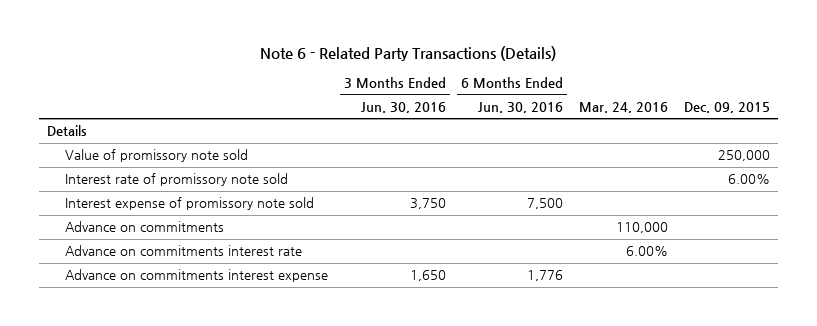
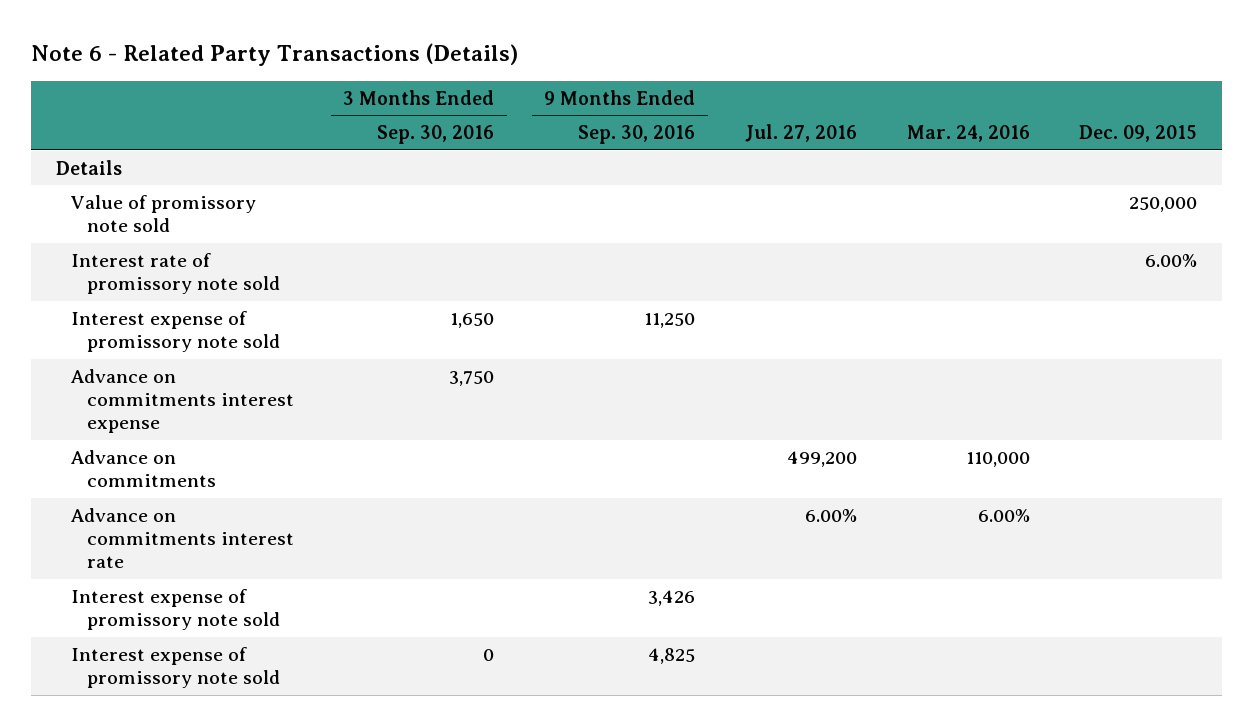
- | 3 Months Ended Jun. 30, 2016 | 6 Months Ended Jun. 30, 2016 | Mar. 24, 2016 | Dec. 09, 2015
+ | 3 Months Ended Sep. 30, 2016 | 9 Months Ended Sep. 30, 2016 | Jul. 27, 2016 | Mar. 24, 2016 | Dec. 09, 2015
moved up: Advance on commitments interest expense | 3,750 | | | |
+ Interest expense of promissory note sold | | 3,426 | | |
+ Interest expense of promissory note sold | 0 | 4,825 | | |

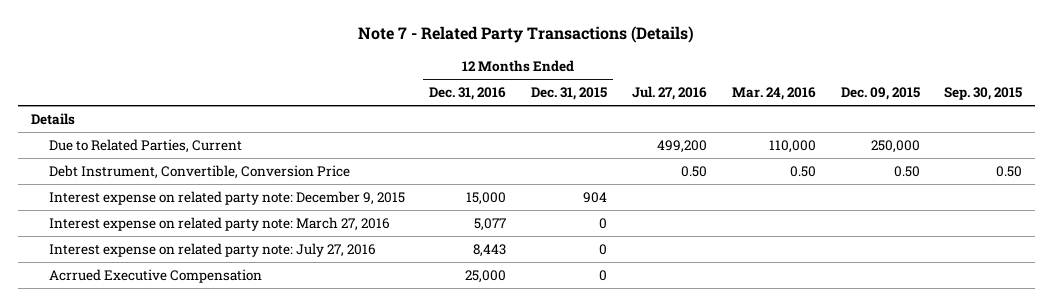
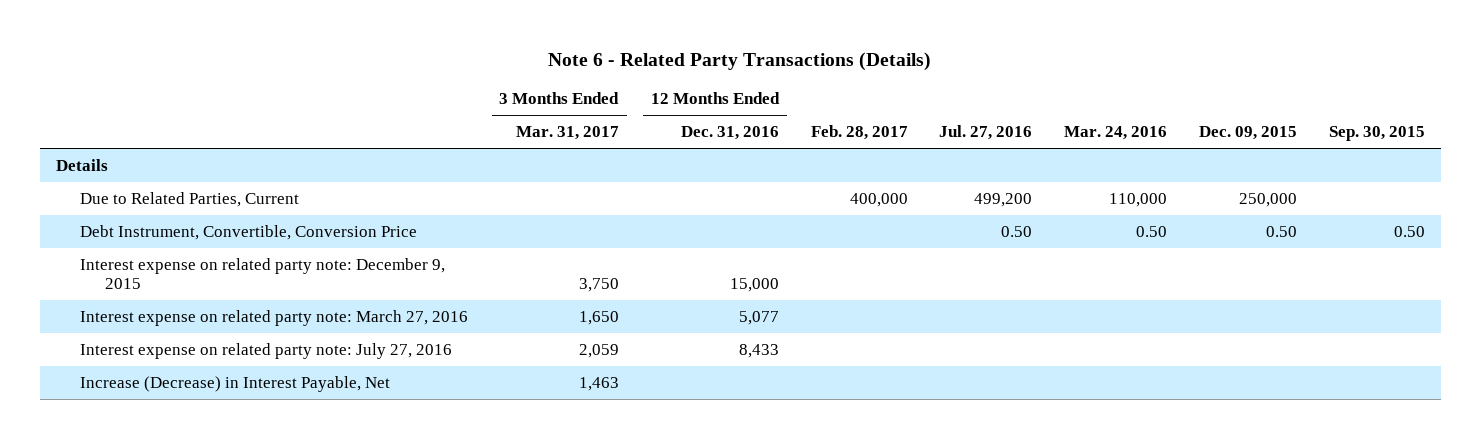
- Note 7 - Related Party Transactions (Details)
+ Note 6 - Related Party Transactions (Details)
- | 12 Months Ended Dec. 31, 2016 | 12 Months Ended Dec. 31, 2015 | Jul. 27, 2016 | Mar. 24, 2016 | Dec. 09, 2015 | Sep. 30, 2015
+ | 3 Months Ended Mar. 31, 2017 | 12 Months Ended Dec. 31, 2016 | Feb. 28, 2017 | Jul. 27, 2016 | Mar. 24, 2016 | Dec. 09, 2015 | Sep. 30, 2015
- Interest expense on related party note: July 27, 2016 | 8,443 | 0 | | | |
- Acrrued Executive Compensation | 25,000 | 0 | | | |
+ Interest expense on related party note: July 27, 2016 | 2,059 | 8,433 | | | | |
+ Increase (Decrease) in Interest Payable, Net | 1,463 | | | | | |

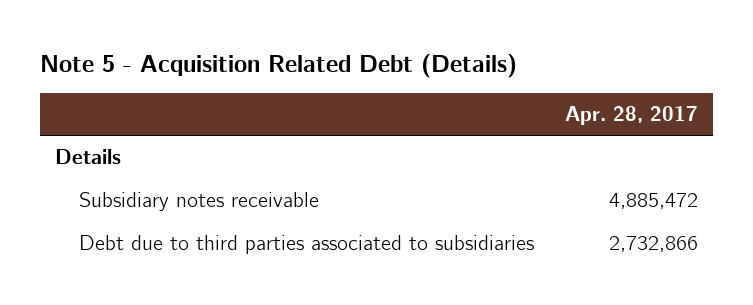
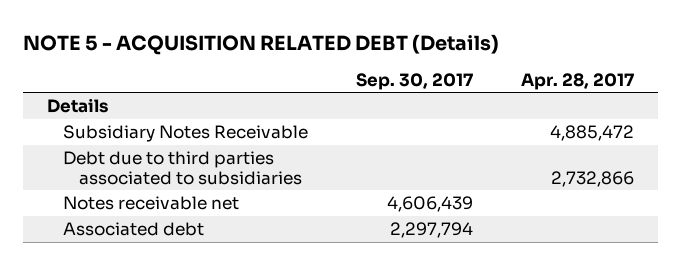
- Note 5 - Acquisition Related Debt (Details)
+ NOTE 5 - ACQUISITION RELATED DEBT (Details)
- | Apr. 28, 2017
+ | Sep. 30, 2017 | Apr. 28, 2017
- Subsidiary notes receivable | 4,885,472
+ Subsidiary Notes Receivable | | 4,885,472
+ Notes receivable net | 4,606,439 |
+ Associated debt | 2,297,794 |

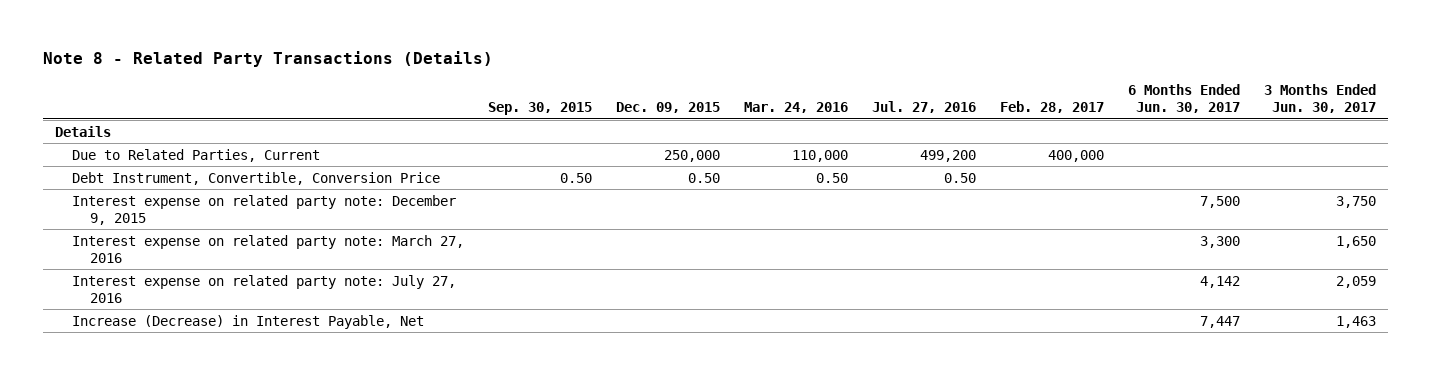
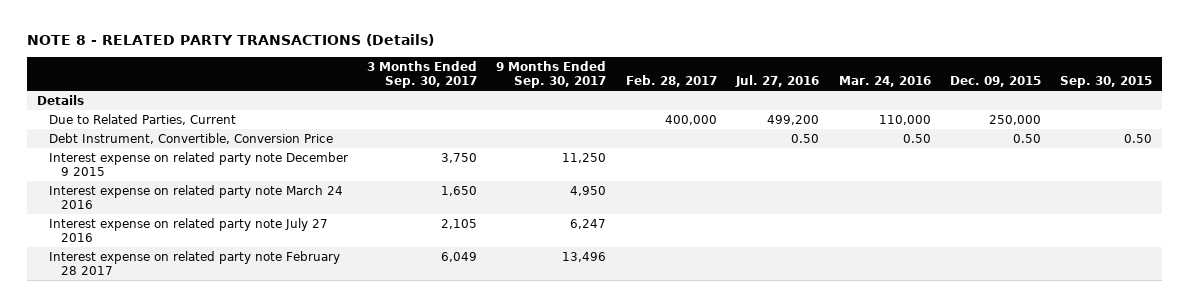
- Note 8 - Related Party Transactions (Details)
+ NOTE 8 - RELATED PARTY TRANSACTIONS (Details)
- | Sep. 30, 2015 | Dec. 09, 2015 | Mar. 24, 2016 | Jul. 27, 2016 | Feb. 28, 2017 | 6 Months Ended Jun. 30, 2017 | 3 Months Ended Jun. 30, 2017
+ | 3 Months Ended Sep. 30, 2017 | 9 Months Ended Sep. 30, 2017 | Feb. 28, 2017 | Jul. 27, 2016 | Mar. 24, 2016 | Dec. 09, 2015 | Sep. 30, 2015
- Interest expense on related party note: December 9, 2015 | | | | | | 7,500 | 3,750
- Interest expense on related party note: March 27, 2016 | | | | | | 3,300 | 1,650
- Interest expense on related party note: July 27, 2016 | | | | | | 4,142 | 2,059
- Increase (Decrease) in Interest Payable, Net | | | | | | 7,447 | 1,463
+ Interest expense on related party note December 9 2015 | 3,750 | 11,250 | | | | |
+ Interest expense on related party note March 24 2016 | 1,650 | 4,950 | | | | |
+ Interest expense on related party note July 27 2016 | 2,105 | 6,247 | | | | |
+ Interest expense on related party note February 28 2017 | 6,049 | 13,496 | | | | |

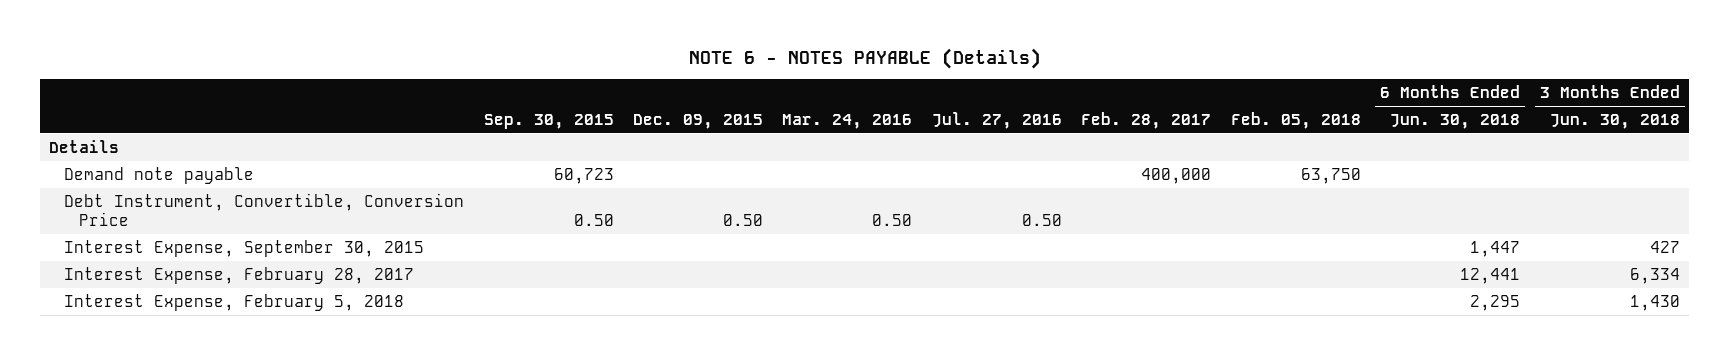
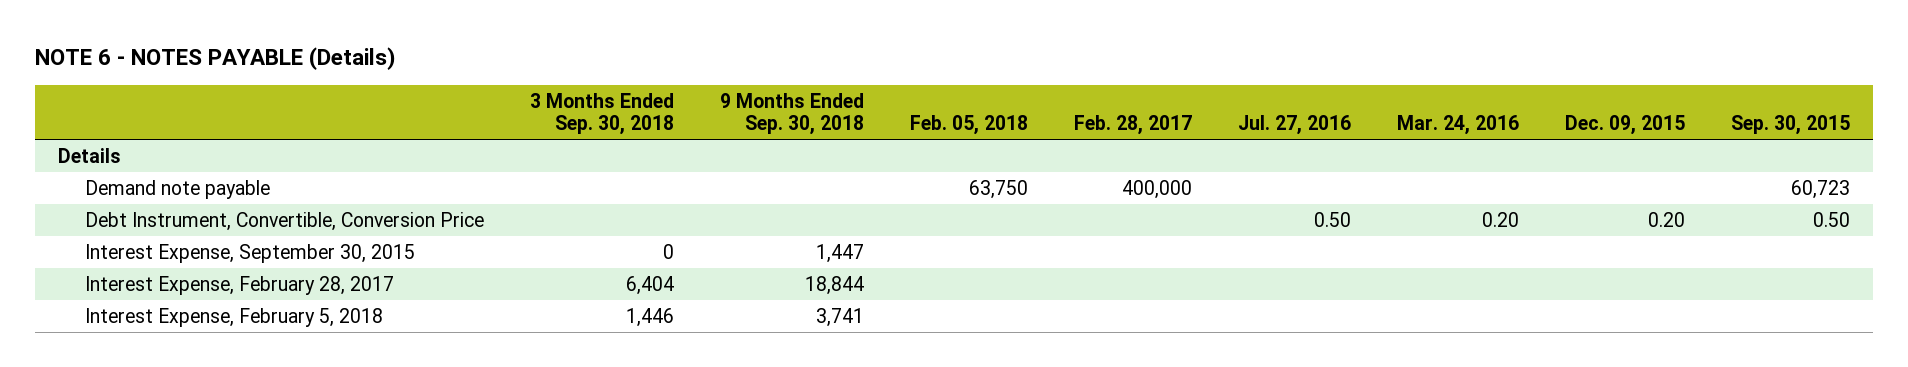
- | Sep. 30, 2015 | Dec. 09, 2015 | Mar. 24, 2016 | Jul. 27, 2016 | Feb. 28, 2017 | Feb. 05, 2018 | 6 Months Ended Jun. 30, 2018 | 3 Months Ended Jun. 30, 2018
+ | 3 Months Ended Sep. 30, 2018 | 9 Months Ended Sep. 30, 2018 | Feb. 05, 2018 | Feb. 28, 2017 | Jul. 27, 2016 | Mar. 24, 2016 | Dec. 09, 2015 | Sep. 30, 2015
- Debt Instrument, Convertible, Conversion Price | 0.50 | 0.50 | 0.50 | 0.50 | | | |
+ Debt Instrument, Convertible, Conversion Price | | | | | 0.50 | 0.20 | 0.20 | 0.50

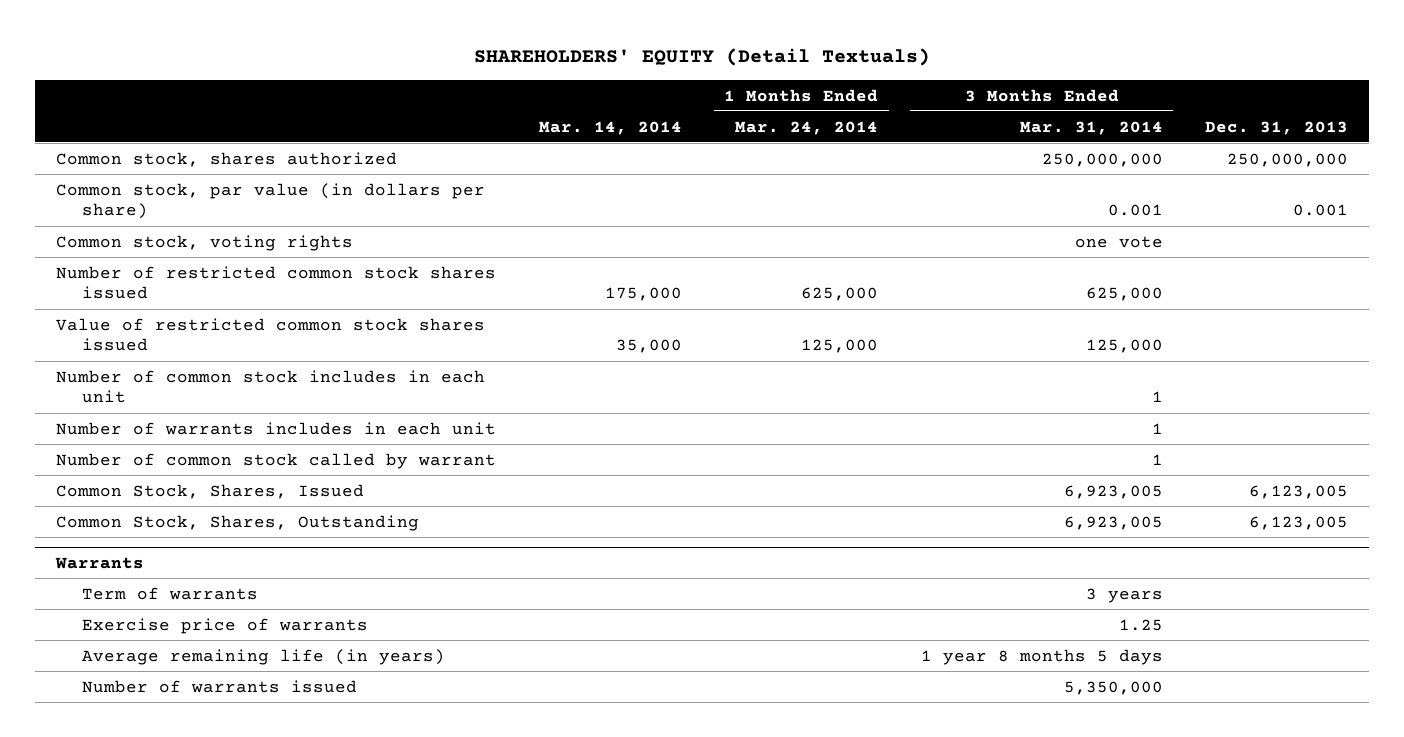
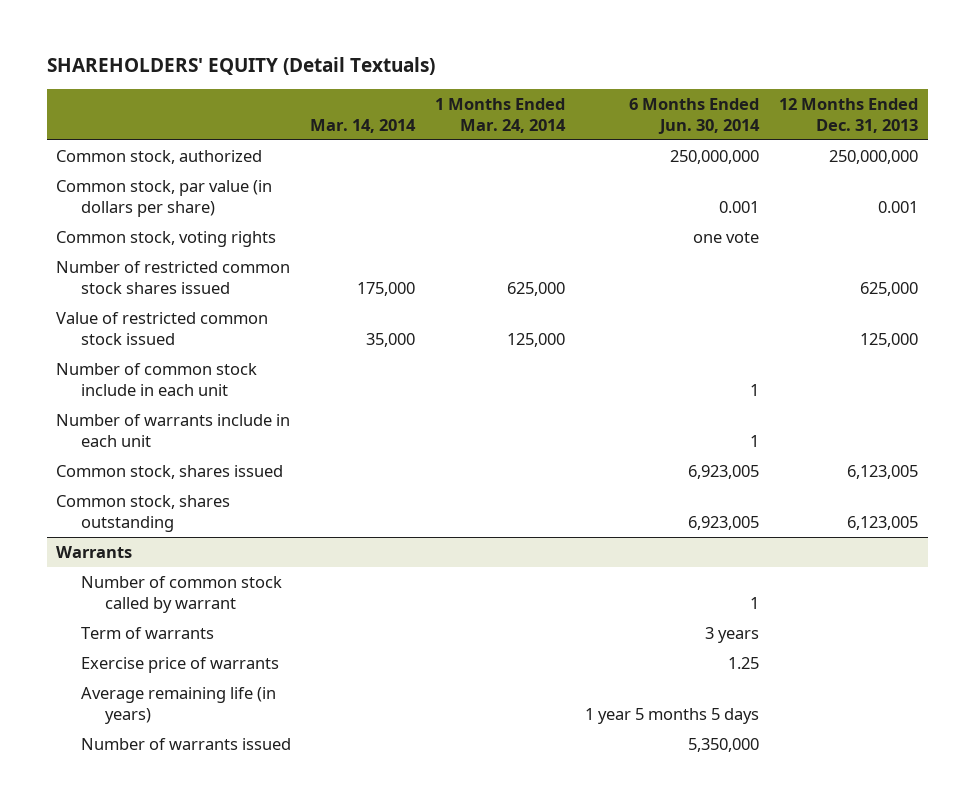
- | Mar. 14, 2014 | 1 Months Ended Mar. 24, 2014 | 3 Months Ended Mar. 31, 2014 | Dec. 31, 2013
+ | Mar. 14, 2014 | 1 Months Ended Mar. 24, 2014 | 6 Months Ended Jun. 30, 2014 | 12 Months Ended Dec. 31, 2013
- Common stock, shares authorized | | | 250,000,000 | 250,000,000
+ Common stock, authorized | | | 250,000,000 | 250,000,000
- Value of restricted common stock shares issued | 35,000 | 125,000 | 125,000 |
- Number of common stock includes in each unit | | | 1 |
- Number of warrants includes in each unit | | | 1 |
- Number of common stock called by warrant | | | 1 |
- Common Stock, Shares, Issued | | | 6,923,005 | 6,123,005
- Common Stock, Shares, Outstanding | | | 6,923,005 | 6,123,005
+ Value of restricted common stock issued | 35,000 | 125,000 | | 125,000
+ Number of common stock include in each unit | | | 1 |
+ Number of warrants include in each unit | | | 1 |
+ Common stock, shares issued | | | 6,923,005 | 6,123,005
+ Common stock, shares outstanding | | | 6,923,005 | 6,123,005
@ Warrants
+ Number of common stock called by warrant | | | 1 |

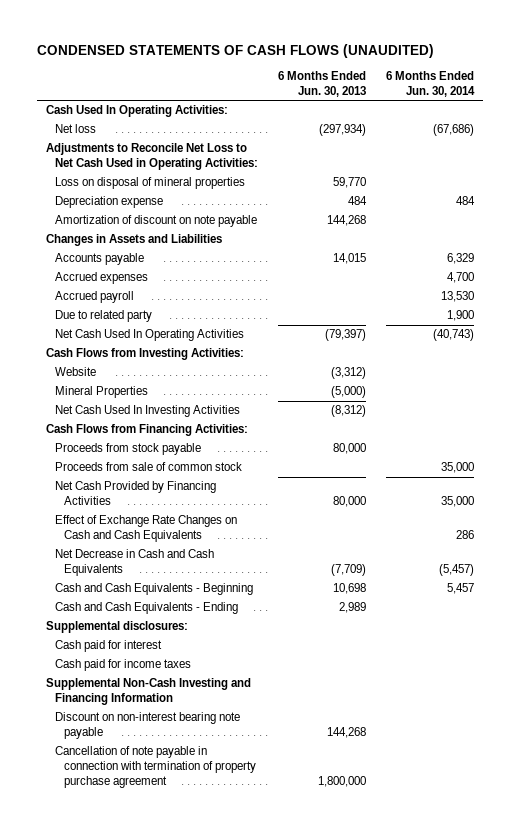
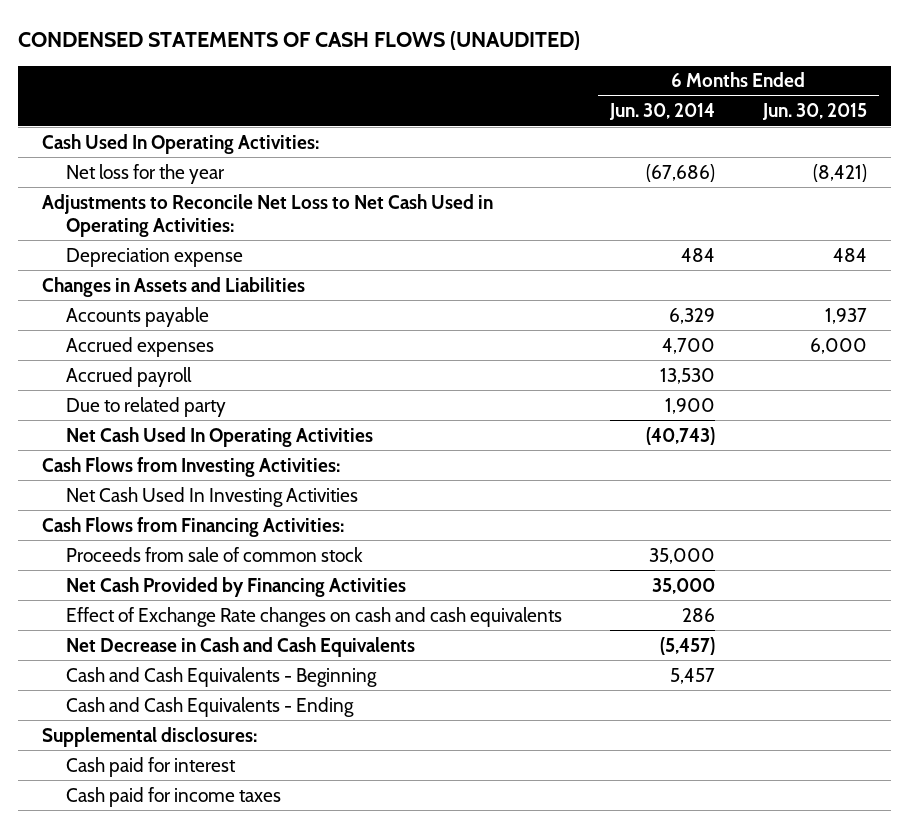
- | 6 Months Ended Jun. 30, 2013 | 6 Months Ended Jun. 30, 2014
+ | 6 Months Ended Jun. 30, 2014 | 6 Months Ended Jun. 30, 2015
- Net loss | (297,934) | (67,686)
+ Net loss for the year | (67,686) | (8,421)
- Loss on disposal of mineral properties | 59,770 |
- Amortization of discount on note payable | 144,268 |
- Website | (3,312) |
- Mineral Properties | (5,000) |
- Proceeds from stock payable | 80,000 |
- Effect of Exchange Rate Changes on Cash and Cash Equivalents | | 286
+ Effect of Exchange Rate changes on cash and cash equivalents | 286 |
- Supplemental Non-Cash Investing and Financing Information
- Discount on non-interest bearing note payable | 144,268 |
- Cancellation of note payable in connection with termination of property purchase agreement | 1,800,000 |

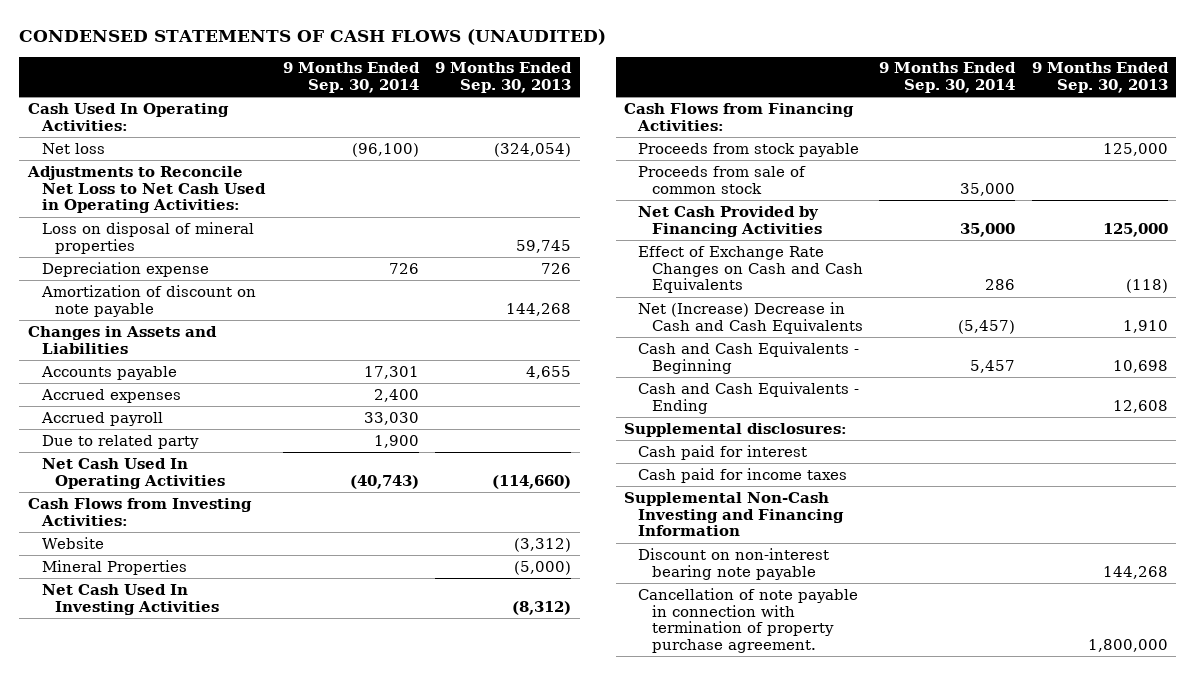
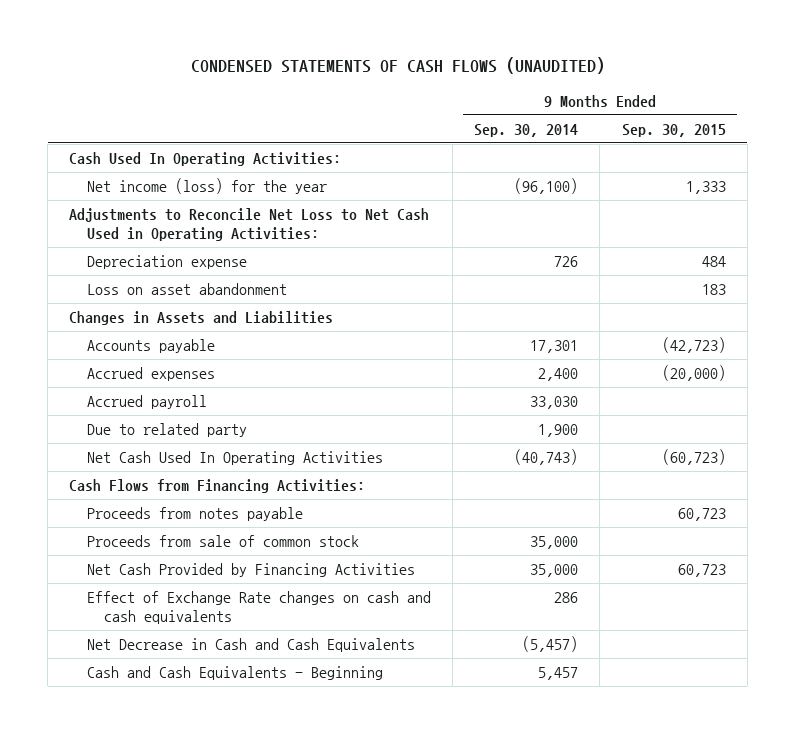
- | 9 Months Ended Sep. 30, 2014 | 9 Months Ended Sep. 30, 2013
+ | 9 Months Ended Sep. 30, 2014 | 9 Months Ended Sep. 30, 2015
- Net loss | (96,100) | (324,054)
+ Net income (loss) for the year | (96,100) | 1,333
- Loss on disposal of mineral properties | | 59,745
- Amortization of discount on note payable | | 144,268
+ Loss on asset abandonment | | 183
- Cash Flows from Investing Activities:
- Website | | (3,312)
- Mineral Properties | | (5,000)
- Net Cash Used In Investing Activities | | (8,312)
- Proceeds from stock payable | | 125,000
+ Proceeds from notes payable | | 60,723
- Effect of Exchange Rate Changes on Cash and Cash Equivalents | 286 | (118)
- Net (Increase) Decrease in Cash and Cash Equivalents | (5,457) | 1,910
+ Effect of Exchange Rate changes on cash and cash equivalents | 286 |
+ Net Decrease in Cash and Cash Equivalents | (5,457) |
- Cash and Cash Equivalents - Ending | | 12,608
- Supplemental disclosures:
- Cash paid for interest
- Cash paid for income taxes
- Supplemental Non-Cash Investing and Financing Information
- Discount on non-interest bearing note payable | | 144,268
- Cancellation of note payable in connection with termination of property purchase agreement. | | 1,800,000

